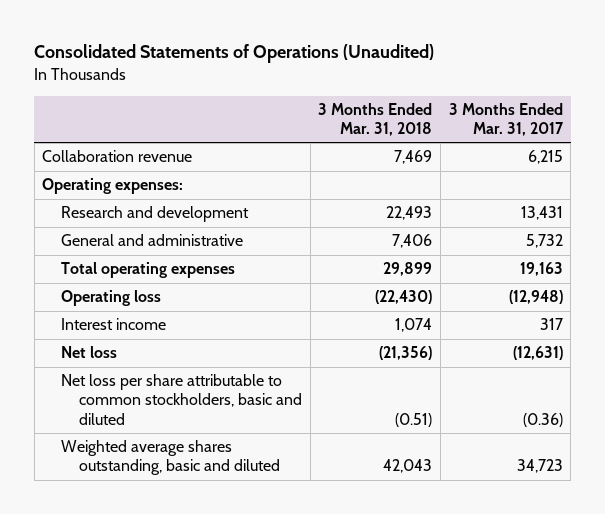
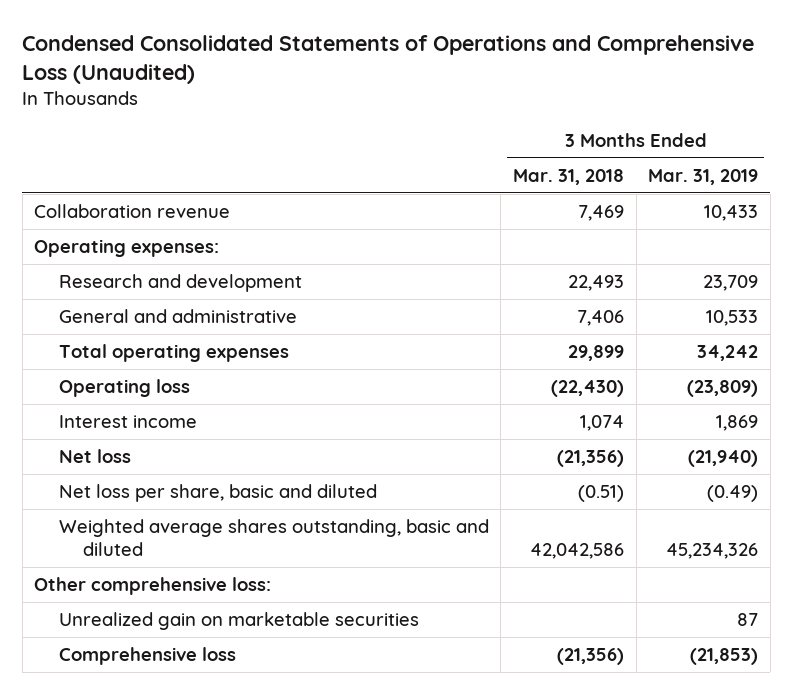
- Consolidated Statements of Operations (Unaudited)
+ Condensed Consolidated Statements of Operations and Comprehensive Loss (Unaudited)
- | 3 Months Ended Mar. 31, 2018 | 3 Months Ended Mar. 31, 2017
+ | 3 Months Ended Mar. 31, 2018 | 3 Months Ended Mar. 31, 2019
- Net loss per share attributable to common stockholders, basic and diluted | (0.51) | (0.36)
- Weighted average shares outstanding, basic and diluted | 42,043 | 34,723
+ Net loss per share, basic and diluted | (0.51) | (0.49)
+ Weighted average shares outstanding, basic and diluted | 42,042,586 | 45,234,326
+ Other comprehensive loss:
+ Unrealized gain on marketable securities | | 87
+ Comprehensive loss | (21,356) | (21,853)

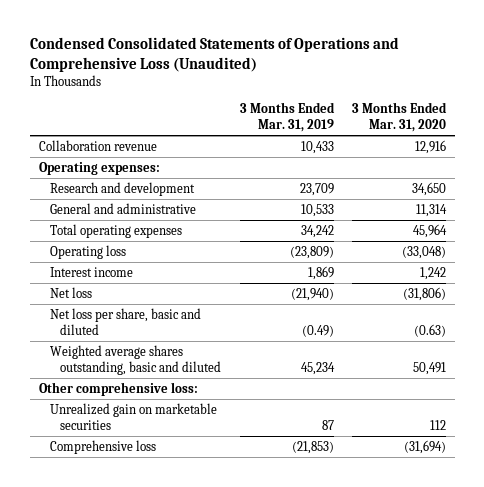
- | 3 Months Ended Mar. 31, 2018 | 3 Months Ended Mar. 31, 2019
+ | 3 Months Ended Mar. 31, 2019 | 3 Months Ended Mar. 31, 2020
- Weighted average shares outstanding, basic and diluted | 42,042,586 | 45,234,326
+ Weighted average shares outstanding, basic and diluted | 45,234 | 50,491

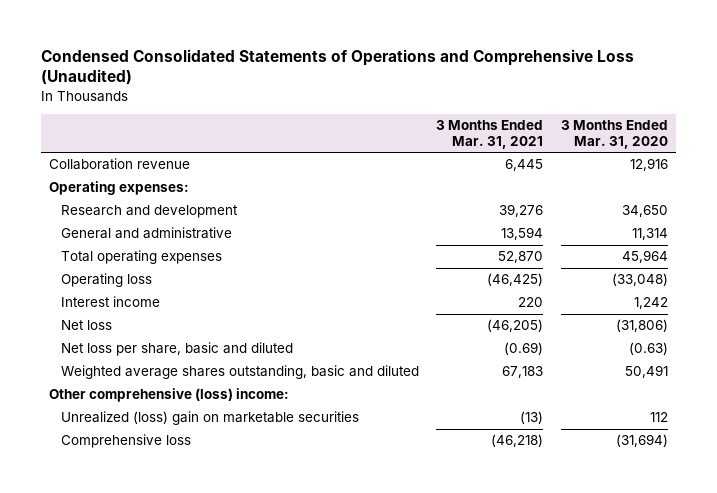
- | 3 Months Ended Mar. 31, 2019 | 3 Months Ended Mar. 31, 2020
+ | 3 Months Ended Mar. 31, 2021 | 3 Months Ended Mar. 31, 2020
- Other comprehensive loss:
- Unrealized gain on marketable securities | 87 | 112
+ Other comprehensive (loss) income:
+ Unrealized (loss) gain on marketable securities | (13) | 112

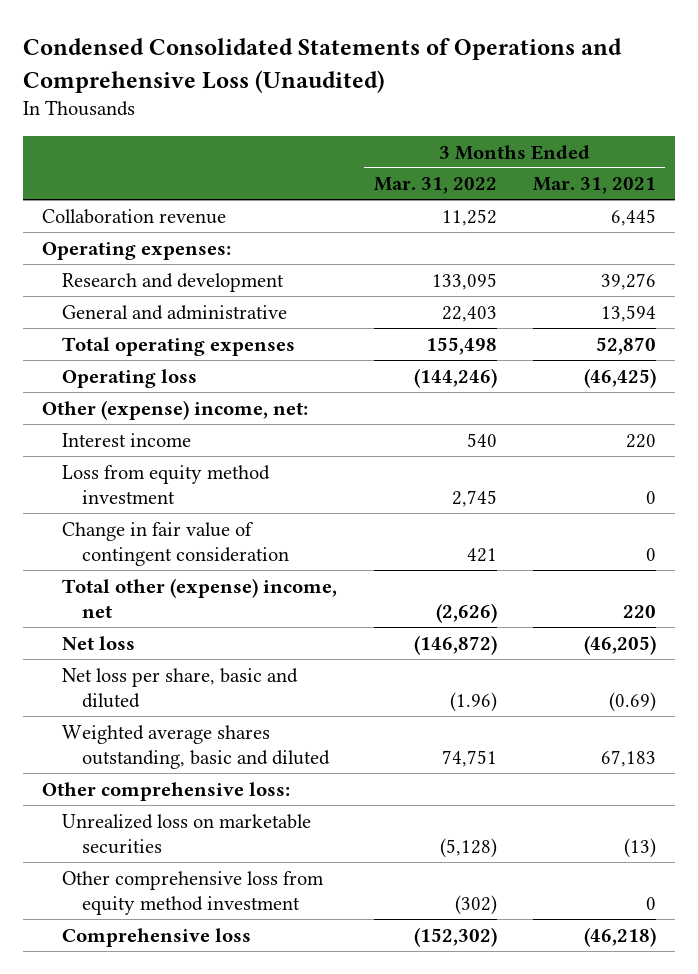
- | 3 Months Ended Mar. 31, 2021 | 3 Months Ended Mar. 31, 2020
+ | 3 Months Ended Mar. 31, 2022 | 3 Months Ended Mar. 31, 2021
+ Other (expense) income, net:
+ Loss from equity method investment | 2,745 | 0
+ Change in fair value of contingent consideration | 421 | 0
+ Total other (expense) income, net | (2,626) | 220
- Other comprehensive (loss) income:
- Unrealized (loss) gain on marketable securities | (13) | 112
+ Other comprehensive loss:
+ Unrealized loss on marketable securities | (5,128) | (13)
+ Other comprehensive loss from equity method investment | (302) | 0

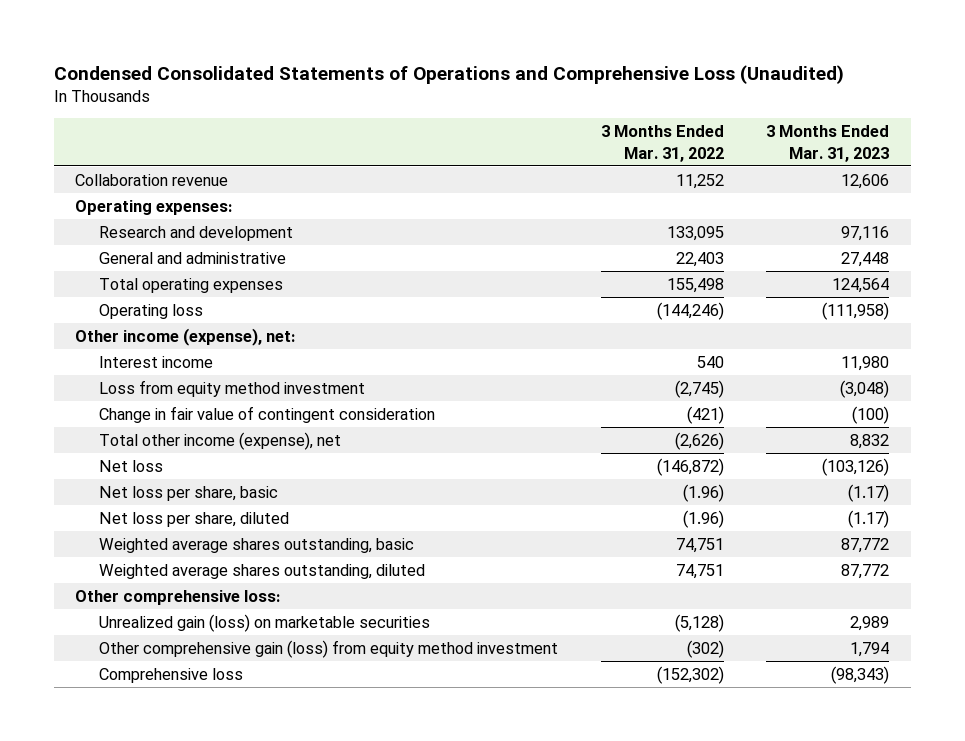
- | 3 Months Ended Mar. 31, 2022 | 3 Months Ended Mar. 31, 2021
+ | 3 Months Ended Mar. 31, 2022 | 3 Months Ended Mar. 31, 2023
- Other (expense) income, net:
+ Other income (expense), net:
- Loss from equity method investment | 2,745 | 0
- Change in fair value of contingent consideration | 421 | 0
- Total other (expense) income, net | (2,626) | 220
+ Loss from equity method investment | (2,745) | (3,048)
+ Change in fair value of contingent consideration | (421) | (100)
+ Total other income (expense), net | (2,626) | 8,832
- Net loss per share, basic and diluted | (1.96) | (0.69)
- Weighted average shares outstanding, basic and diluted | 74,751 | 67,183
+ Net loss per share, basic | (1.96) | (1.17)
+ Net loss per share, diluted | (1.96) | (1.17)
+ Weighted average shares outstanding, basic | 74,751 | 87,772
+ Weighted average shares outstanding, diluted | 74,751 | 87,772
- Unrealized loss on marketable securities | (5,128) | (13)
- Other comprehensive loss from equity method investment | (302) | 0
+ Unrealized gain (loss) on marketable securities | (5,128) | 2,989
+ Other comprehensive gain (loss) from equity method investment | (302) | 1,794

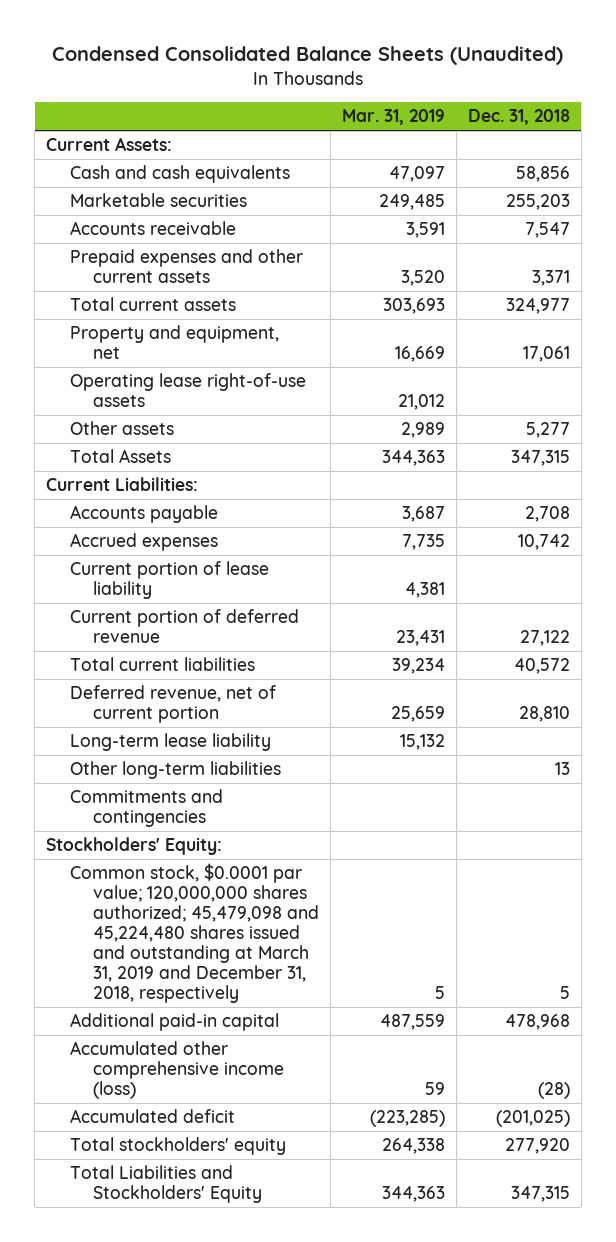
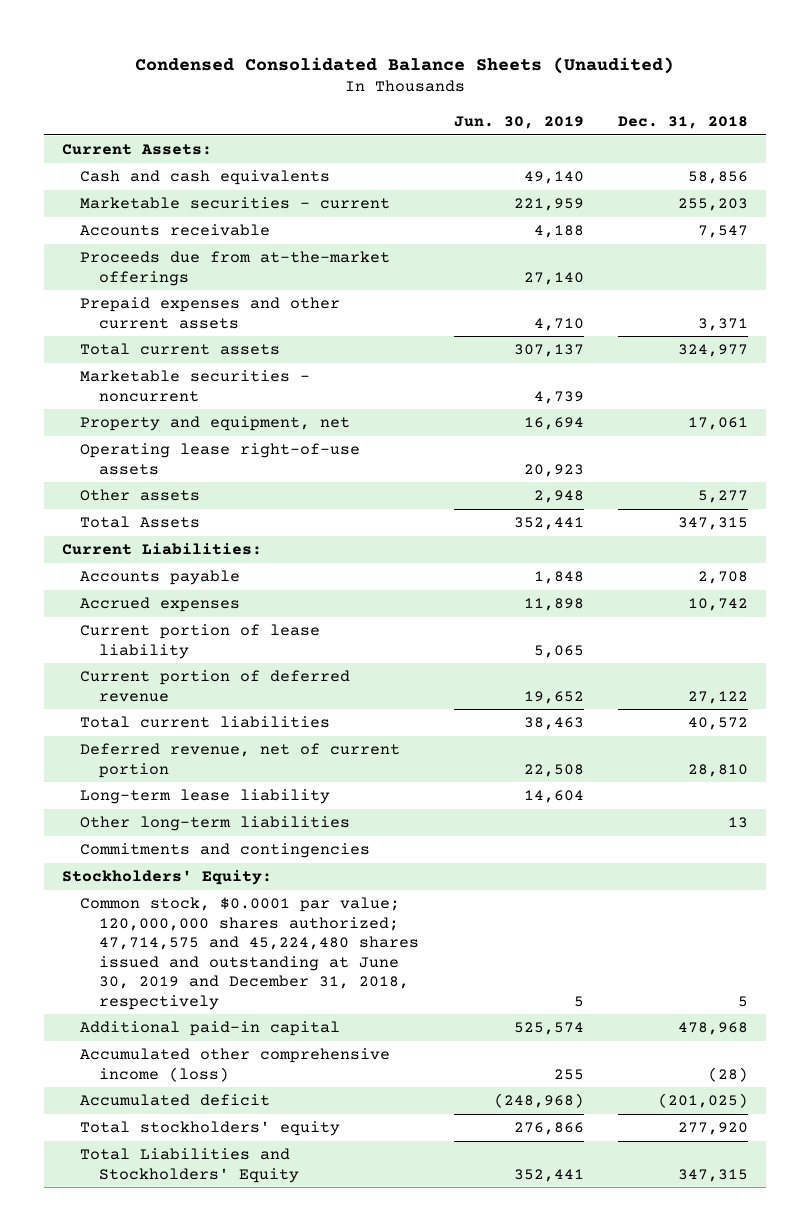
- | Mar. 31, 2019 | Dec. 31, 2018
+ | Jun. 30, 2019 | Dec. 31, 2018
- Marketable securities | 249,485 | 255,203
+ Marketable securities - current | 221,959 | 255,203
+ Proceeds due from at-the-market offerings | 27,140 |
+ Marketable securities - noncurrent | 4,739 |
- Common stock, $0.0001 par value; 120,000,000 shares authorized; 45,479,098 and 45,224,480 shares issued and outstanding at March 31, 2019 and December 31, 2018, respectively | 5 | 5
+ Common stock, $0.0001 par value; 120,000,000 shares authorized; 47,714,575 and 45,224,480 shares issued and outstanding at June 30, 2019 and December 31, 2018, respectively | 5 | 5

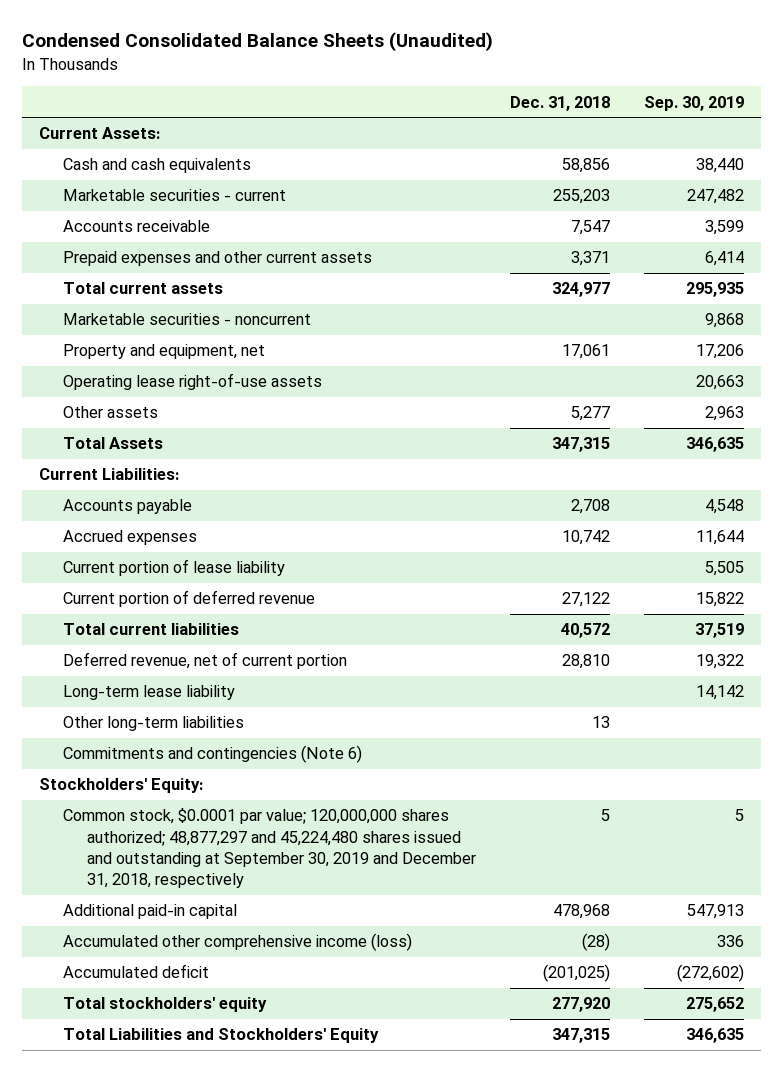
- | Jun. 30, 2019 | Dec. 31, 2018
+ | Dec. 31, 2018 | Sep. 30, 2019
- Proceeds due from at-the-market offerings | 27,140 |
- Commitments and contingencies
+ Commitments and contingencies (Note 6)
- Common stock, $0.0001 par value; 120,000,000 shares authorized; 47,714,575 and 45,224,480 shares issued and outstanding at June 30, 2019 and December 31, 2018, respectively | 5 | 5
+ Common stock, $0.0001 par value; 120,000,000 shares authorized; 48,877,297 and 45,224,480 shares issued and outstanding at September 30, 2019 and December 31, 2018, respectively | 5 | 5

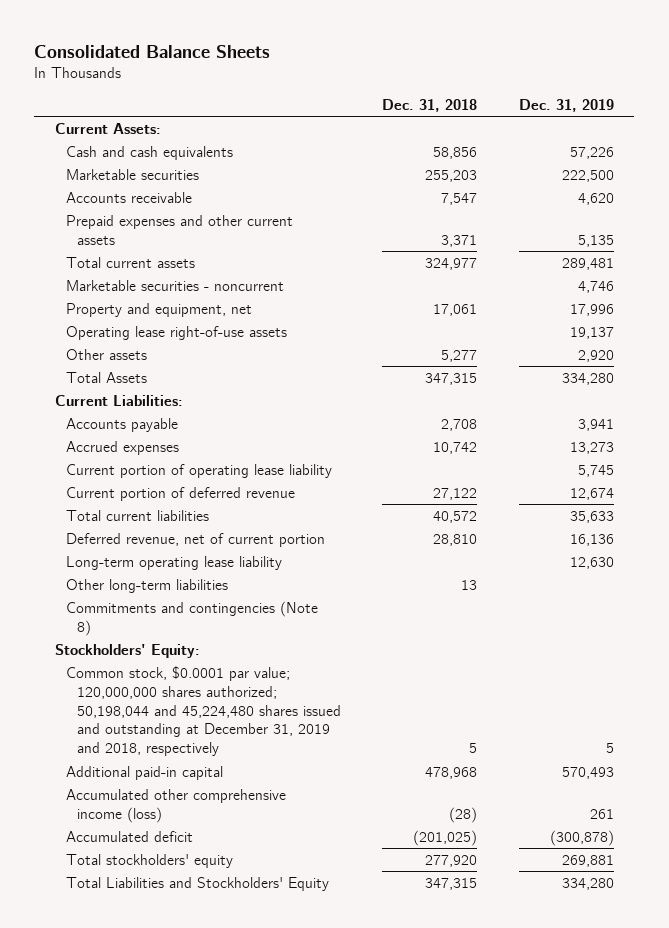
- Condensed Consolidated Balance Sheets (Unaudited)
+ Consolidated Balance Sheets
- | Dec. 31, 2018 | Sep. 30, 2019
+ | Dec. 31, 2018 | Dec. 31, 2019
- Marketable securities - current | 255,203 | 247,482
+ Marketable securities | 255,203 | 222,500
- Current portion of lease liability | | 5,505
+ Current portion of operating lease liability | | 5,745
- Long-term lease liability | | 14,142
+ Long-term operating lease liability | | 12,630
- Commitments and contingencies (Note 6)
+ Commitments and contingencies (Note 8)
- Common stock, $0.0001 par value; 120,000,000 shares authorized; 48,877,297 and 45,224,480 shares issued and outstanding at September 30, 2019 and December 31, 2018, respectively | 5 | 5
+ Common stock, $0.0001 par value; 120,000,000 shares authorized; 50,198,044 and 45,224,480 shares issued and outstanding at December 31, 2019 and 2018, respectively | 5 | 5

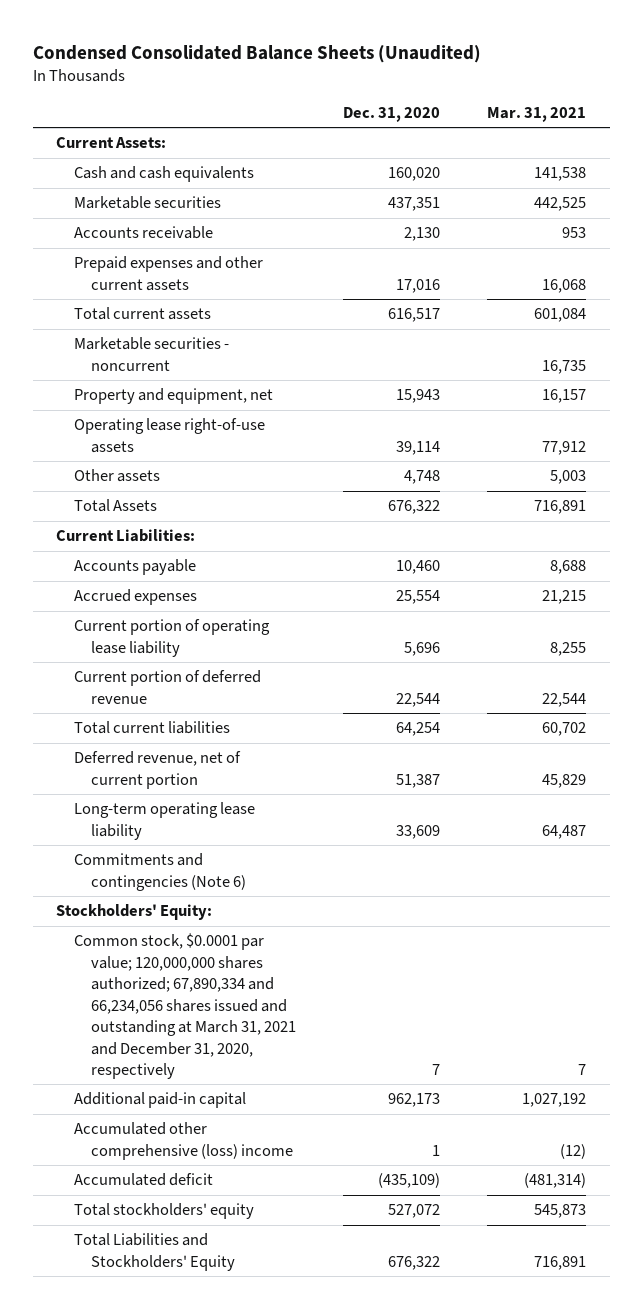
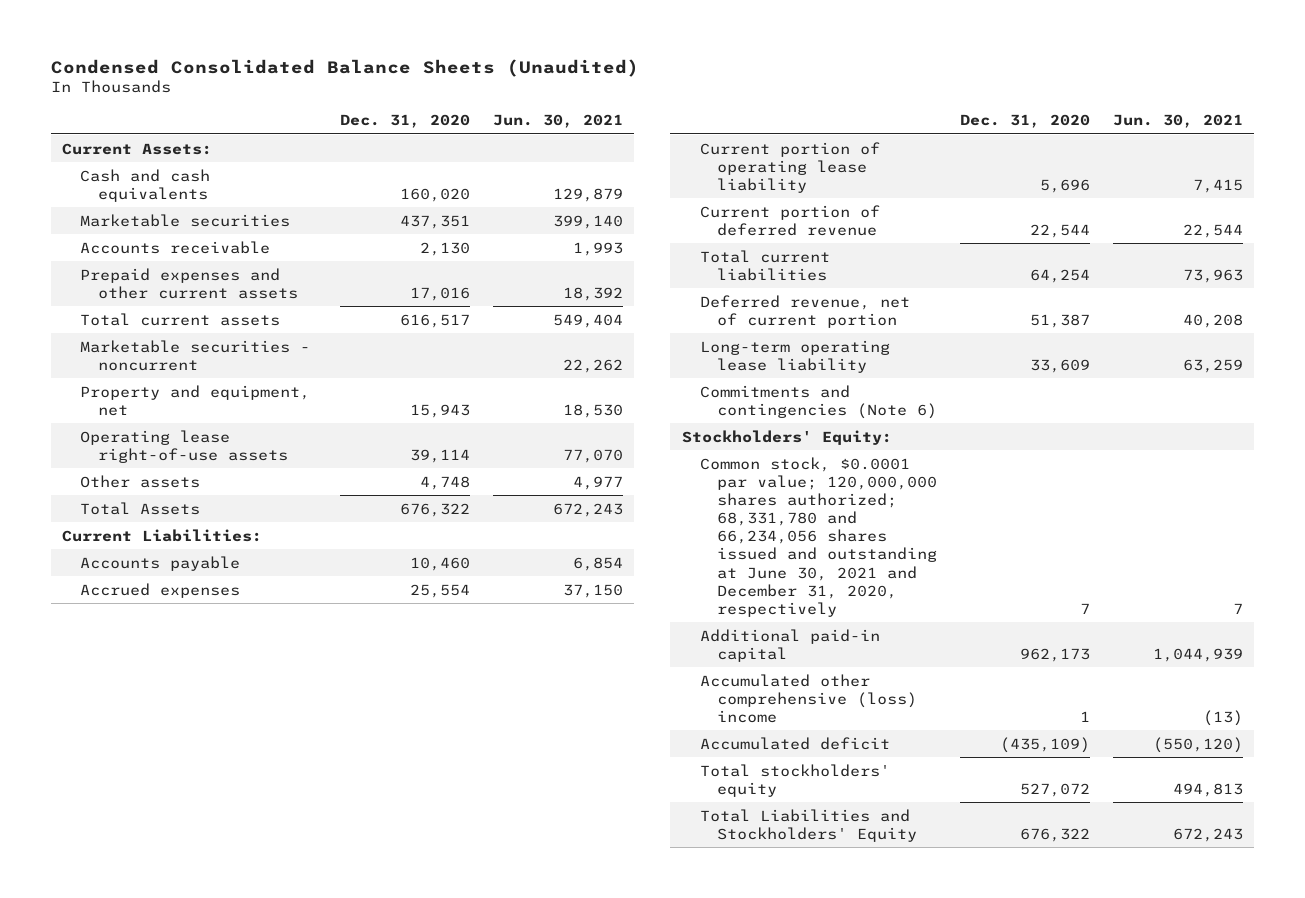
- | Dec. 31, 2020 | Mar. 31, 2021
+ | Dec. 31, 2020 | Jun. 30, 2021
- Common stock, $0.0001 par value; 120,000,000 shares authorized; 67,890,334 and 66,234,056 shares issued and outstanding at March 31, 2021 and December 31, 2020, respectively | 7 | 7
+ Common stock, $0.0001 par value; 120,000,000 shares authorized; 68,331,780 and 66,234,056 shares issued and outstanding at June 30, 2021 and December 31, 2020, respectively | 7 | 7

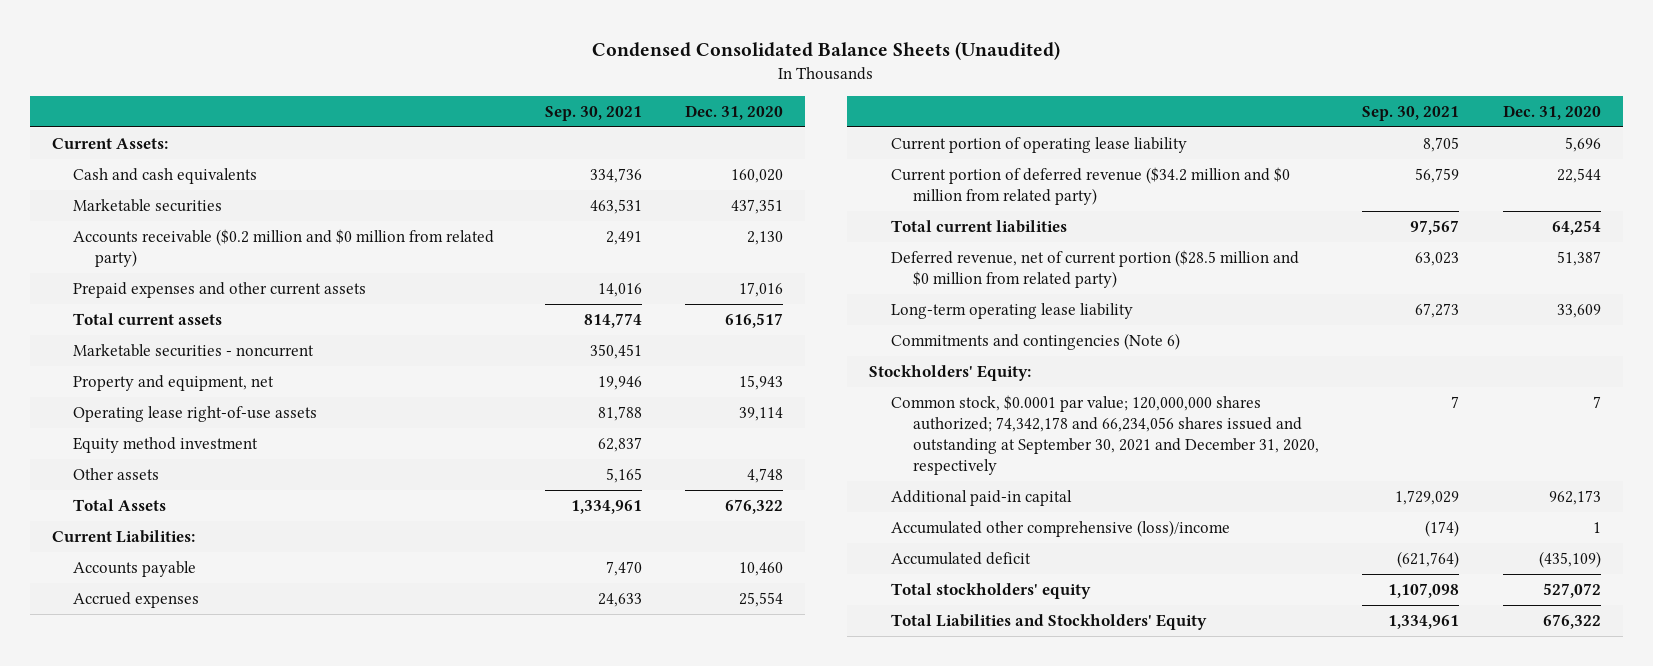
- | Dec. 31, 2020 | Jun. 30, 2021
+ | Sep. 30, 2021 | Dec. 31, 2020
- Accounts receivable | 2,130 | 1,993
+ Accounts receivable ($0.2 million and $0 million from related party) | 2,491 | 2,130
+ Equity method investment | 62,837 |
- Current portion of deferred revenue | 22,544 | 22,544
+ Current portion of deferred revenue ($34.2 million and $0 million from related party) | 56,759 | 22,544
- Deferred revenue, net of current portion | 51,387 | 40,208
+ Deferred revenue, net of current portion ($28.5 million and $0 million from related party) | 63,023 | 51,387
- Common stock, $0.0001 par value; 120,000,000 shares authorized; 68,331,780 and 66,234,056 shares issued and outstanding at June 30, 2021 and December 31, 2020, respectively | 7 | 7
+ Common stock, $0.0001 par value; 120,000,000 shares authorized; 74,342,178 and 66,234,056 shares issued and outstanding at September 30, 2021 and December 31, 2020, respectively | 7 | 7
- Accumulated other comprehensive (loss) income | 1 | (13)
+ Accumulated other comprehensive (loss)/income | (174) | 1

